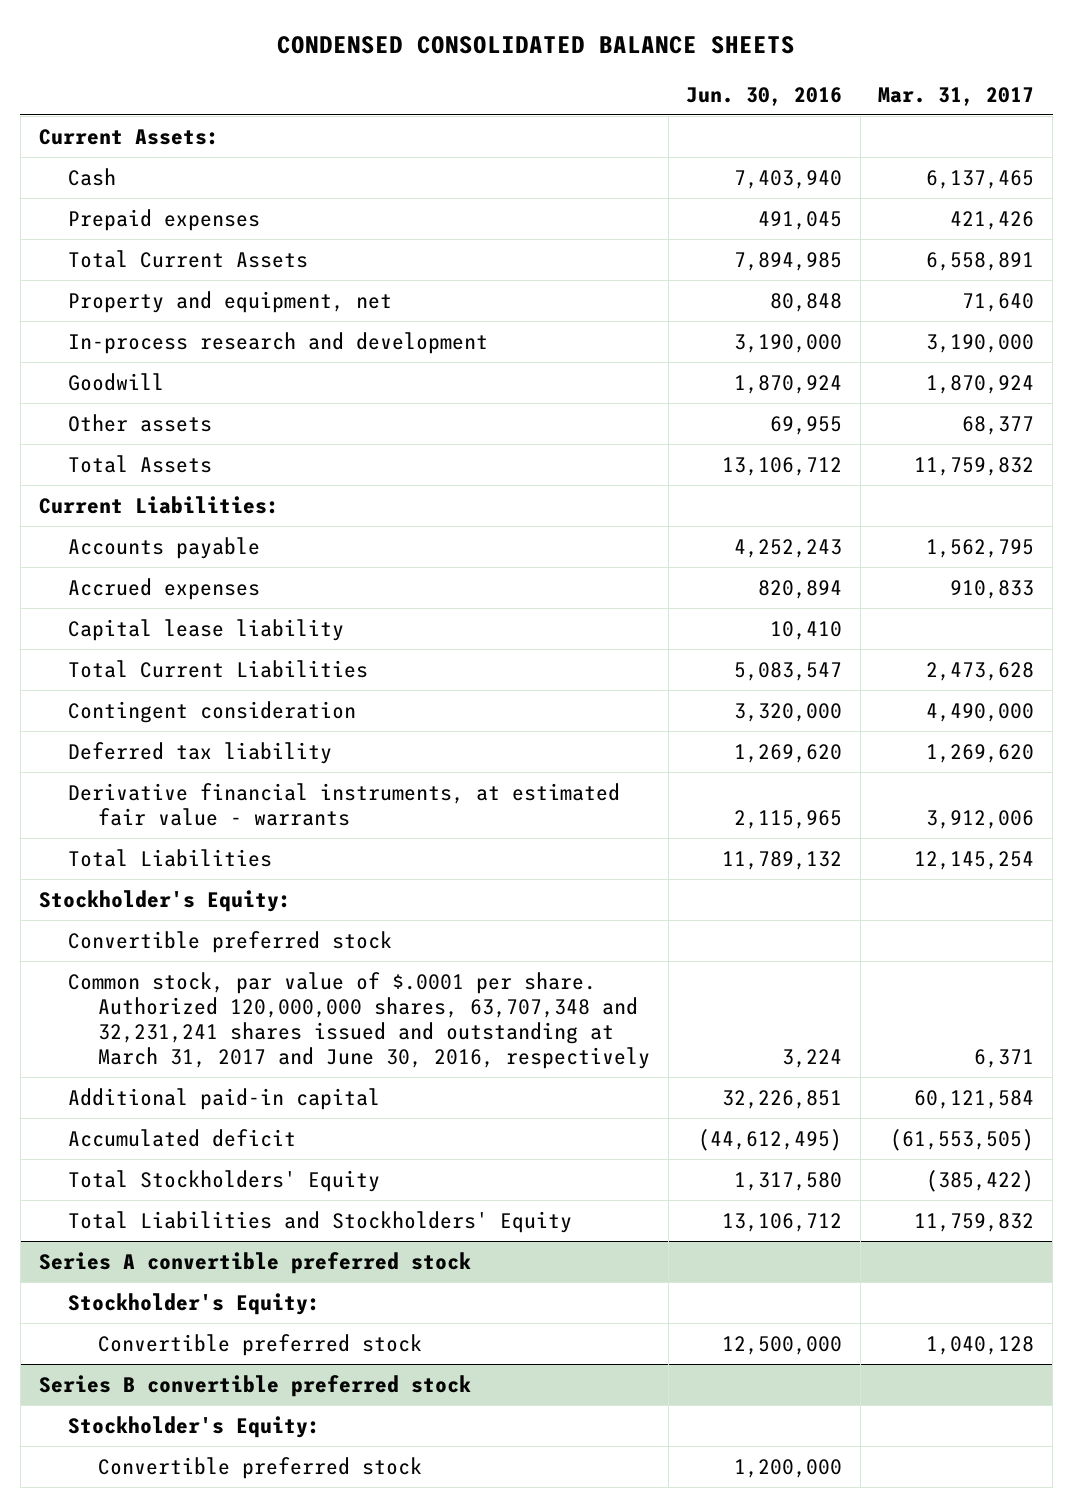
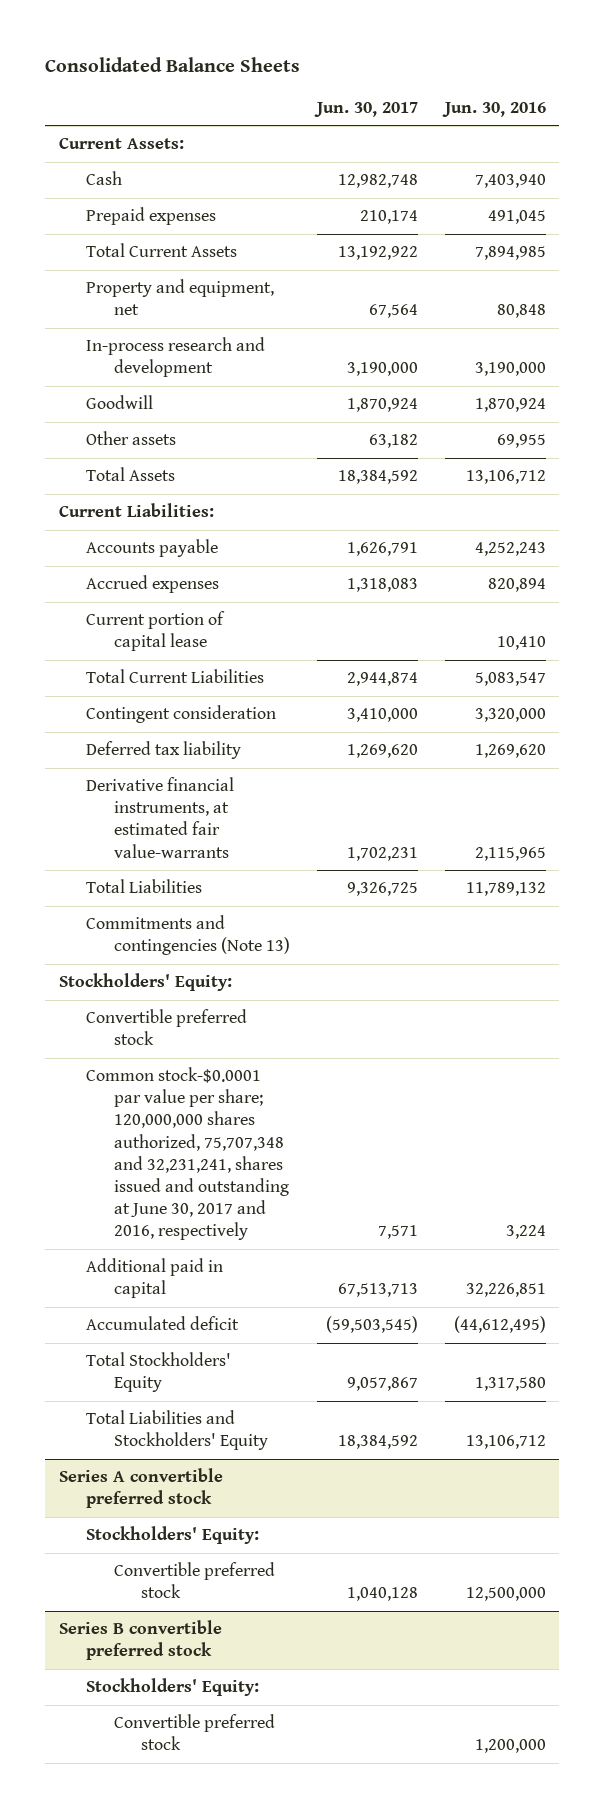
- CONDENSED CONSOLIDATED BALANCE SHEETS
+ Consolidated Balance Sheets
- | Jun. 30, 2016 | Mar. 31, 2017
+ | Jun. 30, 2017 | Jun. 30, 2016
- Capital lease liability | 10,410 |
+ Current portion of capital lease | | 10,410
- Derivative financial instruments, at estimated fair value - warrants | 2,115,965 | 3,912,006
+ Derivative financial instruments, at estimated fair value-warrants | 1,702,231 | 2,115,965
- Stockholder's Equity:
+ Commitments and contingencies (Note 13)
+ Stockholders' Equity:
- Common stock, par value of $.0001 per share. Authorized 120,000,000 shares, 63,707,348 and 32,231,241 shares issued and outstanding at March 31, 2017 and June 30, 2016, respectively | 3,224 | 6,371
- Additional paid-in capital | 32,226,851 | 60,121,584
+ Common stock-$0.0001 par value per share; 120,000,000 shares authorized, 75,707,348 and 32,231,241, shares issued and outstanding at June 30, 2017 and 2016, respectively | 7,571 | 3,224
+ Additional paid in capital | 67,513,713 | 32,226,851
@ Series A convertible preferred stock
- Stockholder's Equity:
+ Stockholders' Equity:
@ Series B convertible preferred stock
- Stockholder's Equity:
+ Stockholders' Equity:

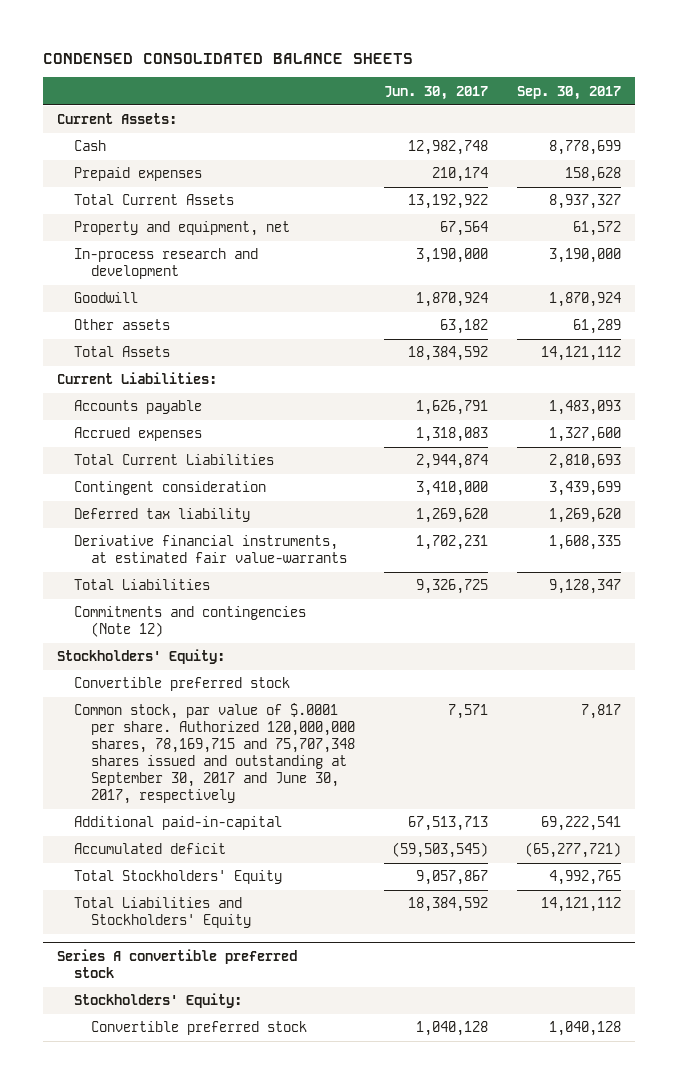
- Consolidated Balance Sheets
+ CONDENSED CONSOLIDATED BALANCE SHEETS
- | Jun. 30, 2017 | Jun. 30, 2016
+ | Jun. 30, 2017 | Sep. 30, 2017
- Current portion of capital lease | | 10,410
- Commitments and contingencies (Note 13)
+ Commitments and contingencies (Note 12)
- Common stock-$0.0001 par value per share; 120,000,000 shares authorized, 75,707,348 and 32,231,241, shares issued and outstanding at June 30, 2017 and 2016, respectively | 7,571 | 3,224
- Additional paid in capital | 67,513,713 | 32,226,851
+ Common stock, par value of $.0001 per share. Authorized 120,000,000 shares, 78,169,715 and 75,707,348 shares issued and outstanding at September 30, 2017 and June 30, 2017, respectively | 7,571 | 7,817
+ Additional paid-in-capital | 67,513,713 | 69,222,541
- Series B convertible preferred stock
- Stockholders' Equity:
- Convertible preferred stock | | 1,200,000

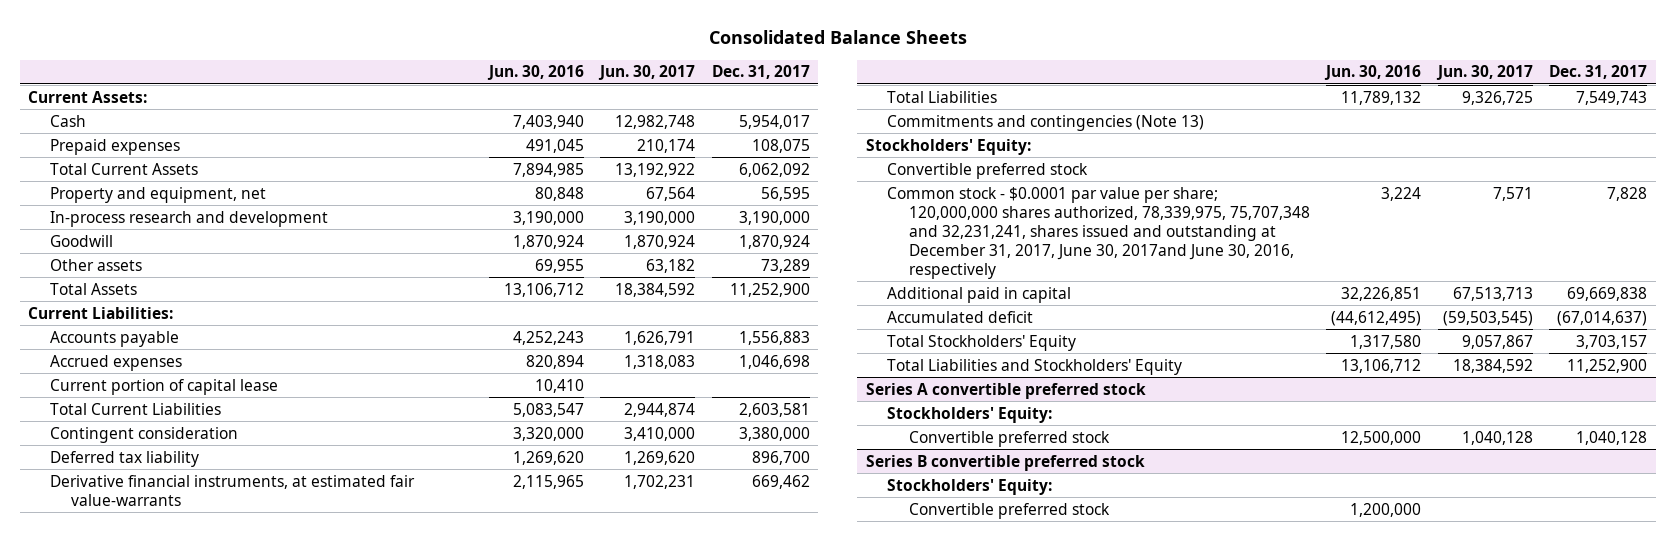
- CONDENSED CONSOLIDATED BALANCE SHEETS
+ Consolidated Balance Sheets
- | Jun. 30, 2017 | Sep. 30, 2017
+ | Jun. 30, 2016 | Jun. 30, 2017 | Dec. 31, 2017
+ Current portion of capital lease | 10,410 | |
- Commitments and contingencies (Note 12)
+ Commitments and contingencies (Note 13)
- Common stock, par value of $.0001 per share. Authorized 120,000,000 shares, 78,169,715 and 75,707,348 shares issued and outstanding at September 30, 2017 and June 30, 2017, respectively | 7,571 | 7,817
- Additional paid-in-capital | 67,513,713 | 69,222,541
+ Common stock - $0.0001 par value per share; 120,000,000 shares authorized, 78,339,975, 75,707,348 and 32,231,241, shares issued and outstanding at December 31, 2017, June 30, 2017and June 30, 2016, respectively | 3,224 | 7,571 | 7,828
+ Additional paid in capital | 32,226,851 | 67,513,713 | 69,669,838
+ Series B convertible preferred stock
+ Stockholders' Equity:
+ Convertible preferred stock | 1,200,000 | |

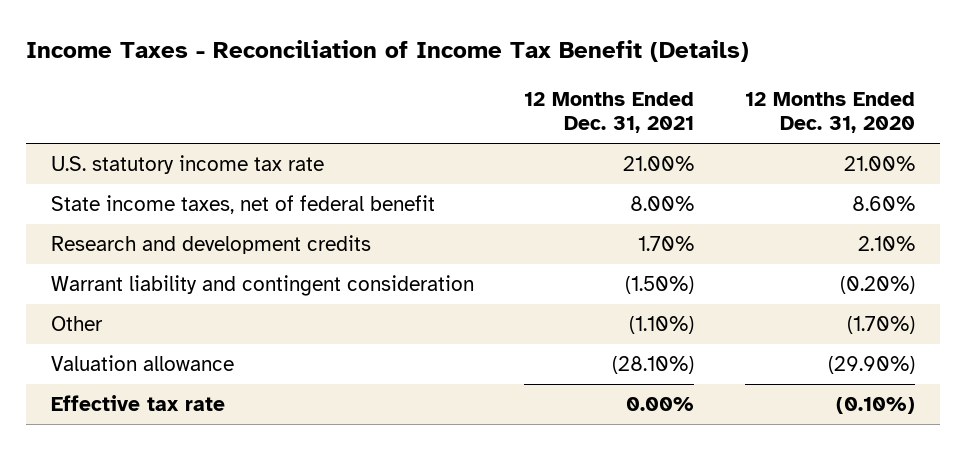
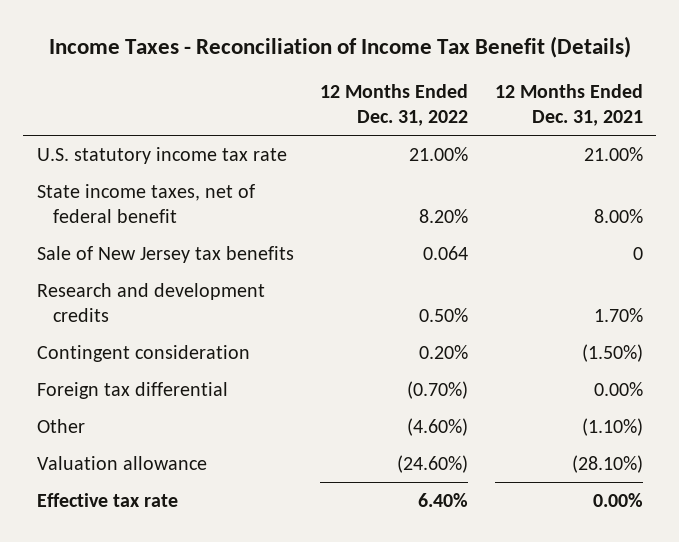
- | 12 Months Ended Dec. 31, 2021 | 12 Months Ended Dec. 31, 2020
+ | 12 Months Ended Dec. 31, 2022 | 12 Months Ended Dec. 31, 2021
+ Sale of New Jersey tax benefits | 0.064 | 0
- Warrant liability and contingent consideration | (1.50%) | (0.20%)
+ Contingent consideration | 0.20% | (1.50%)
+ Foreign tax differential | (0.70%) | 0.00%

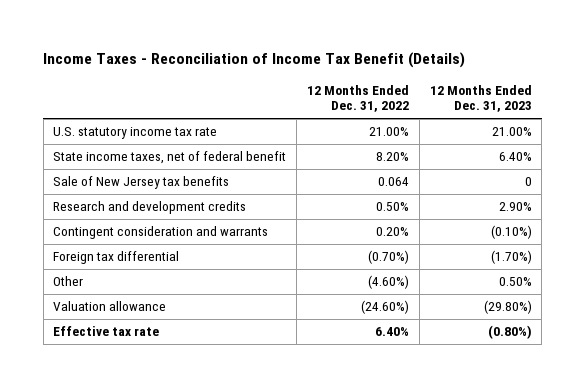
- | 12 Months Ended Dec. 31, 2022 | 12 Months Ended Dec. 31, 2021
+ | 12 Months Ended Dec. 31, 2022 | 12 Months Ended Dec. 31, 2023
- Contingent consideration | 0.20% | (1.50%)
+ Contingent consideration and warrants | 0.20% | (0.10%)

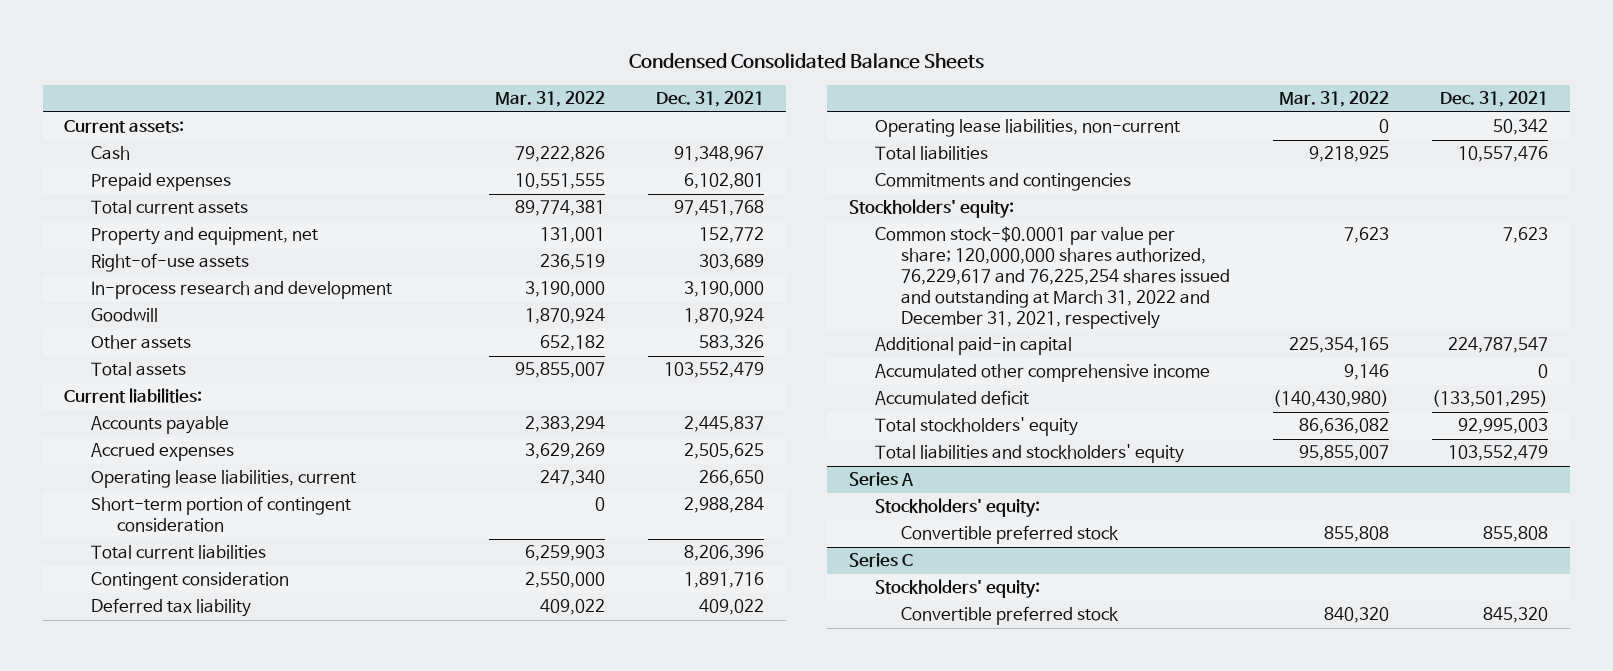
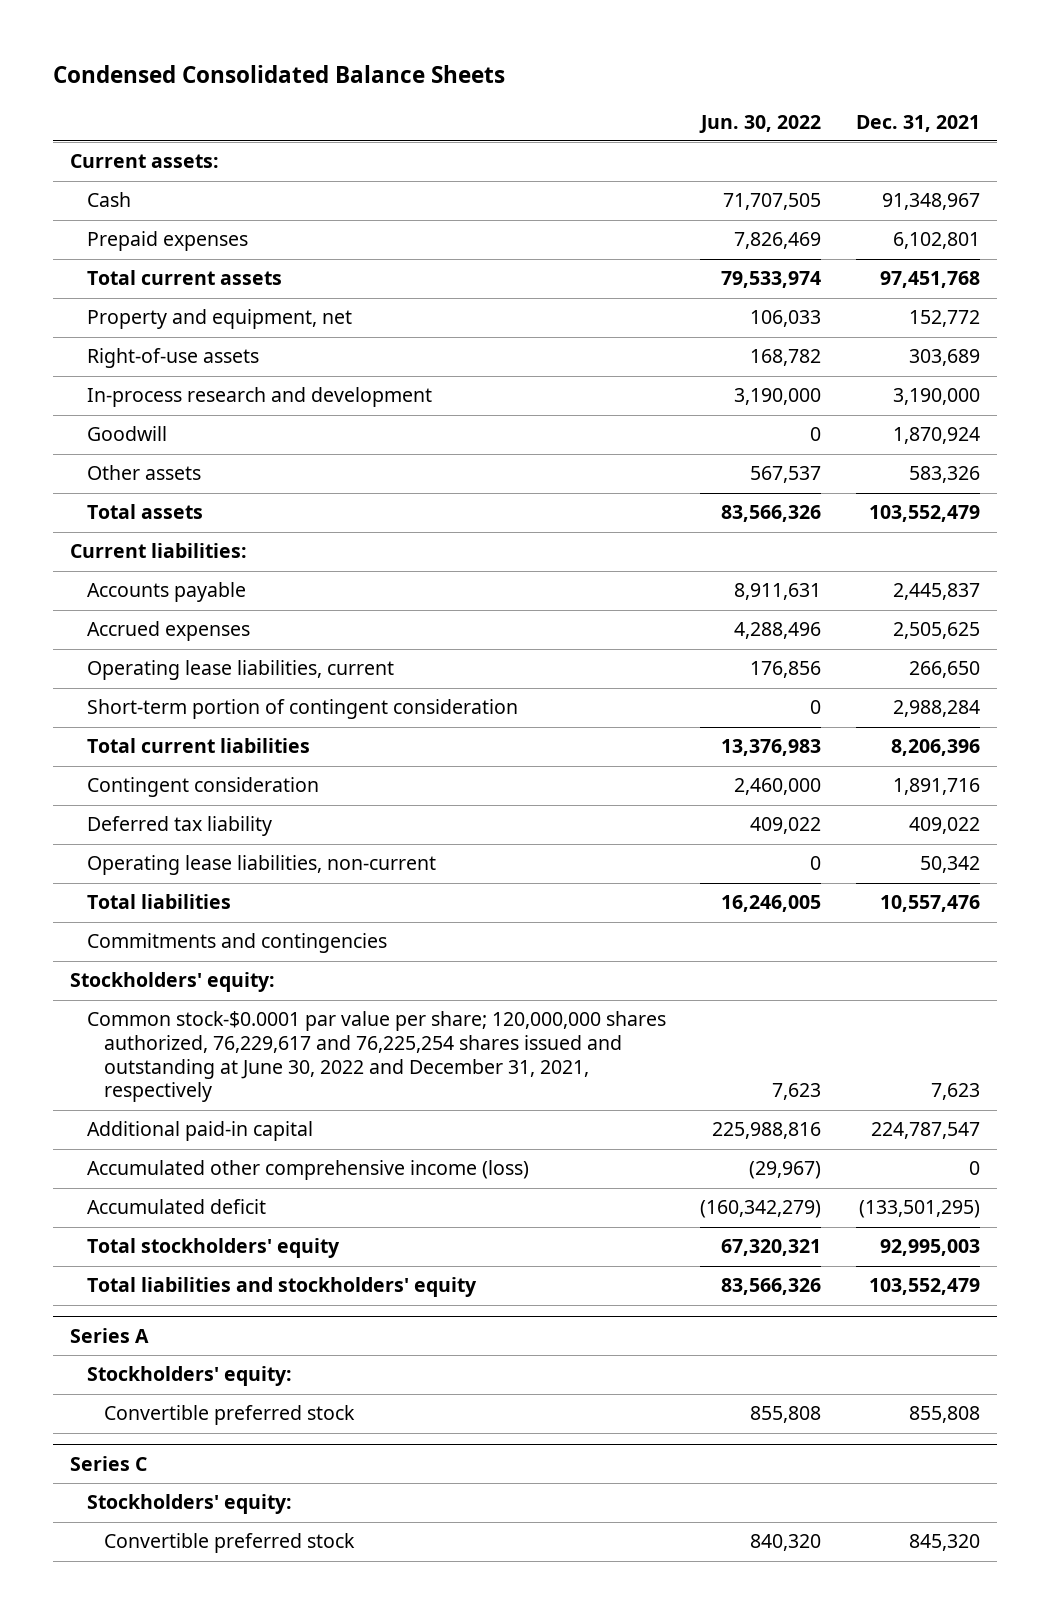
- | Mar. 31, 2022 | Dec. 31, 2021
+ | Jun. 30, 2022 | Dec. 31, 2021
- Common stock-$0.0001 par value per share; 120,000,000 shares authorized, 76,229,617 and 76,225,254 shares issued and outstanding at March 31, 2022 and December 31, 2021, respectively | 7,623 | 7,623
+ Common stock-$0.0001 par value per share; 120,000,000 shares authorized, 76,229,617 and 76,225,254 shares issued and outstanding at June 30, 2022 and December 31, 2021, respectively | 7,623 | 7,623
- Accumulated other comprehensive income | 9,146 | 0
+ Accumulated other comprehensive income (loss) | (29,967) | 0

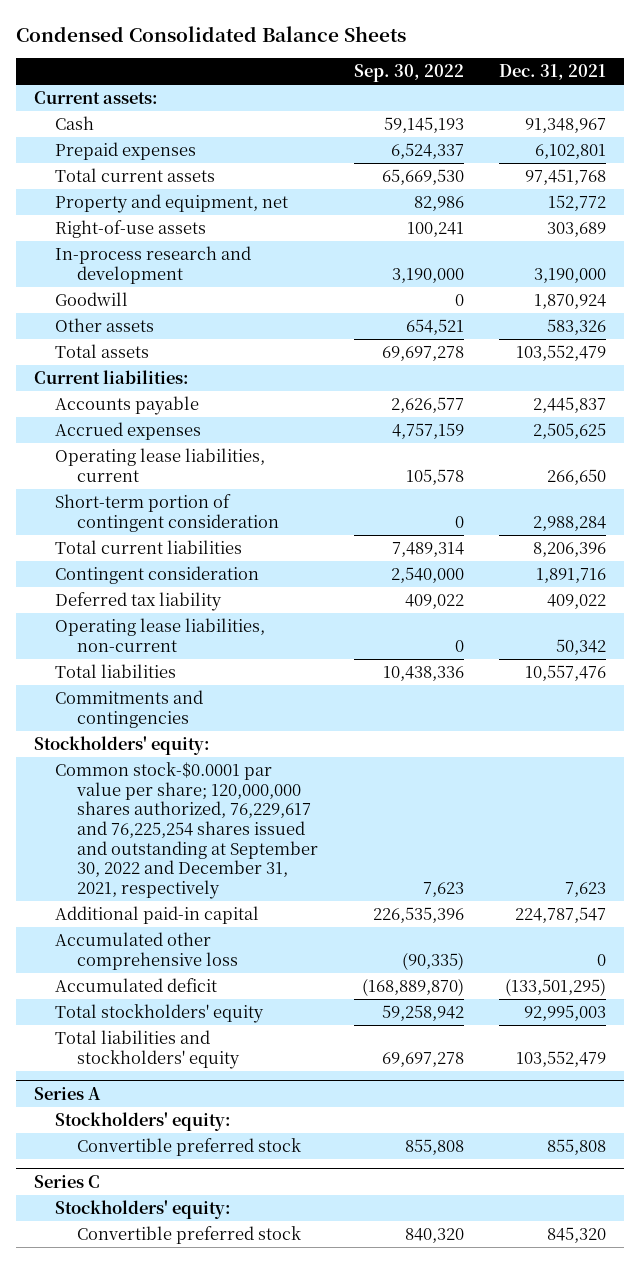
- | Jun. 30, 2022 | Dec. 31, 2021
+ | Sep. 30, 2022 | Dec. 31, 2021
- Common stock-$0.0001 par value per share; 120,000,000 shares authorized, 76,229,617 and 76,225,254 shares issued and outstanding at June 30, 2022 and December 31, 2021, respectively | 7,623 | 7,623
+ Common stock-$0.0001 par value per share; 120,000,000 shares authorized, 76,229,617 and 76,225,254 shares issued and outstanding at September 30, 2022 and December 31, 2021, respectively | 7,623 | 7,623
- Accumulated other comprehensive income (loss) | (29,967) | 0
+ Accumulated other comprehensive loss | (90,335) | 0

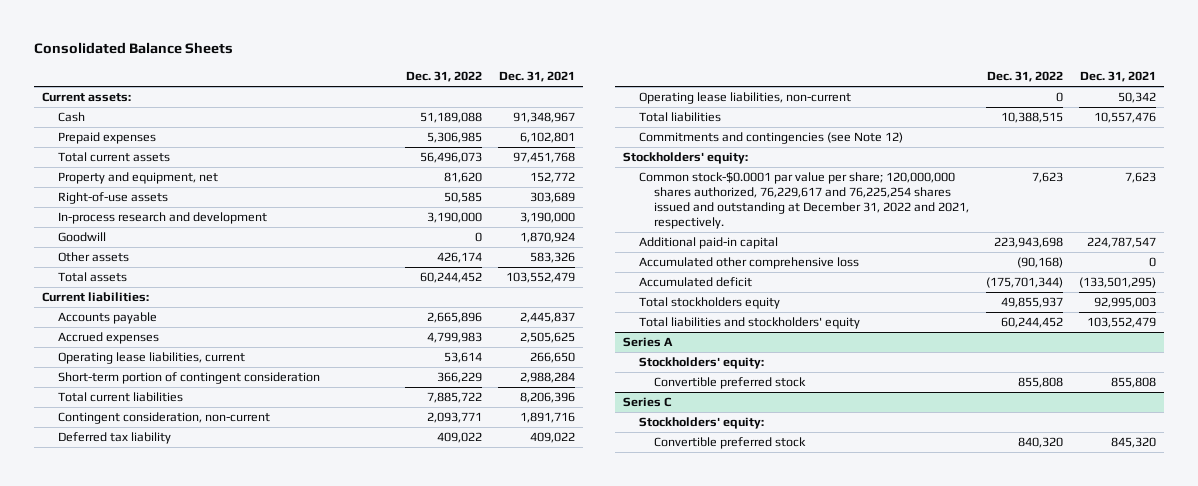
- Condensed Consolidated Balance Sheets
+ Consolidated Balance Sheets
- | Sep. 30, 2022 | Dec. 31, 2021
+ | Dec. 31, 2022 | Dec. 31, 2021
- Contingent consideration | 2,540,000 | 1,891,716
+ Contingent consideration, non-current | 2,093,771 | 1,891,716
- Commitments and contingencies
+ Commitments and contingencies (see Note 12)
- Common stock-$0.0001 par value per share; 120,000,000 shares authorized, 76,229,617 and 76,225,254 shares issued and outstanding at September 30, 2022 and December 31, 2021, respectively | 7,623 | 7,623
+ Common stock-$0.0001 par value per share; 120,000,000 shares authorized, 76,229,617 and 76,225,254 shares issued and outstanding at December 31, 2022 and 2021, respectively. | 7,623 | 7,623
- Total stockholders' equity | 59,258,942 | 92,995,003
+ Total stockholders equity | 49,855,937 | 92,995,003

